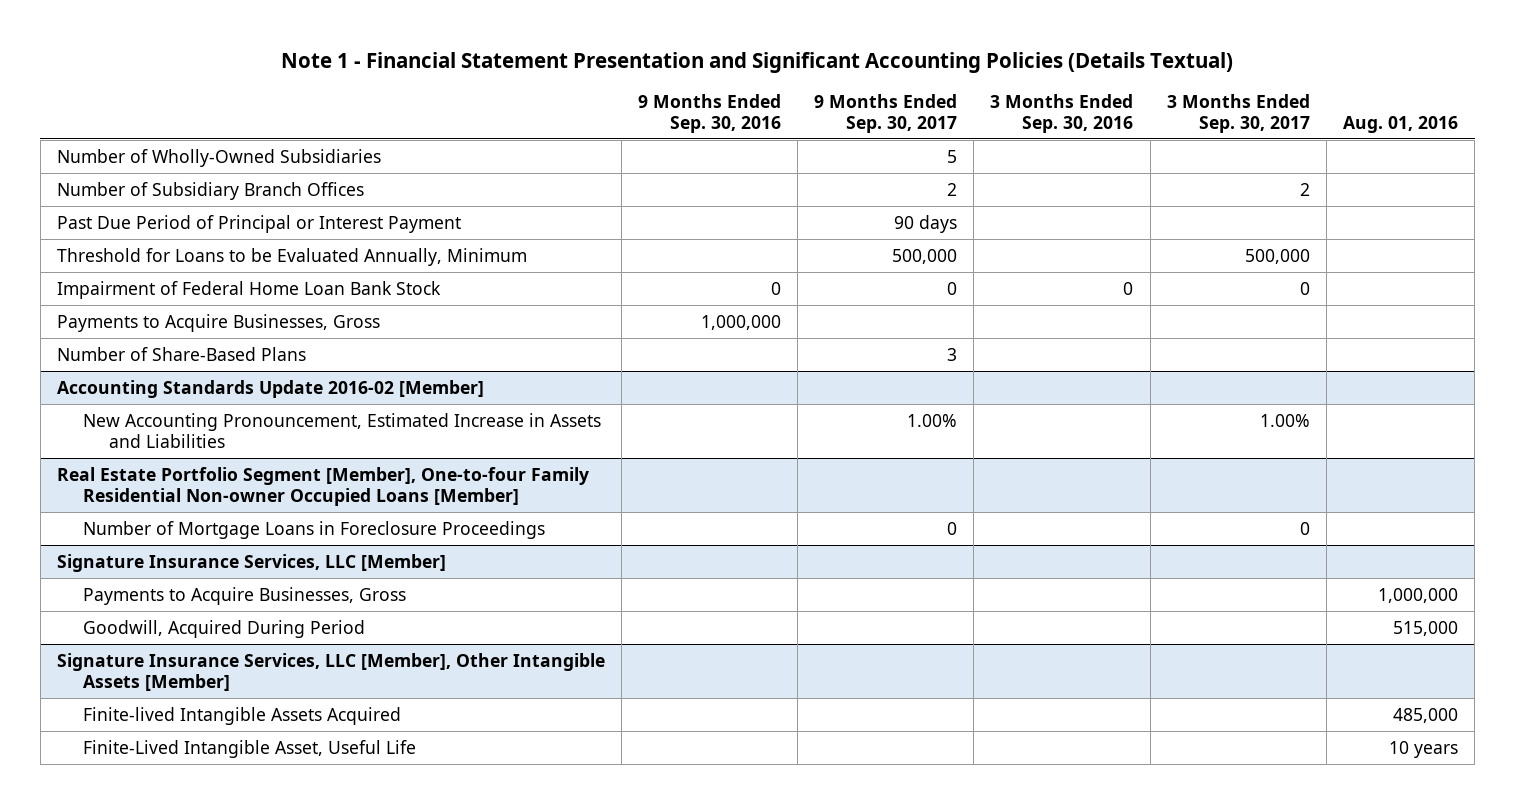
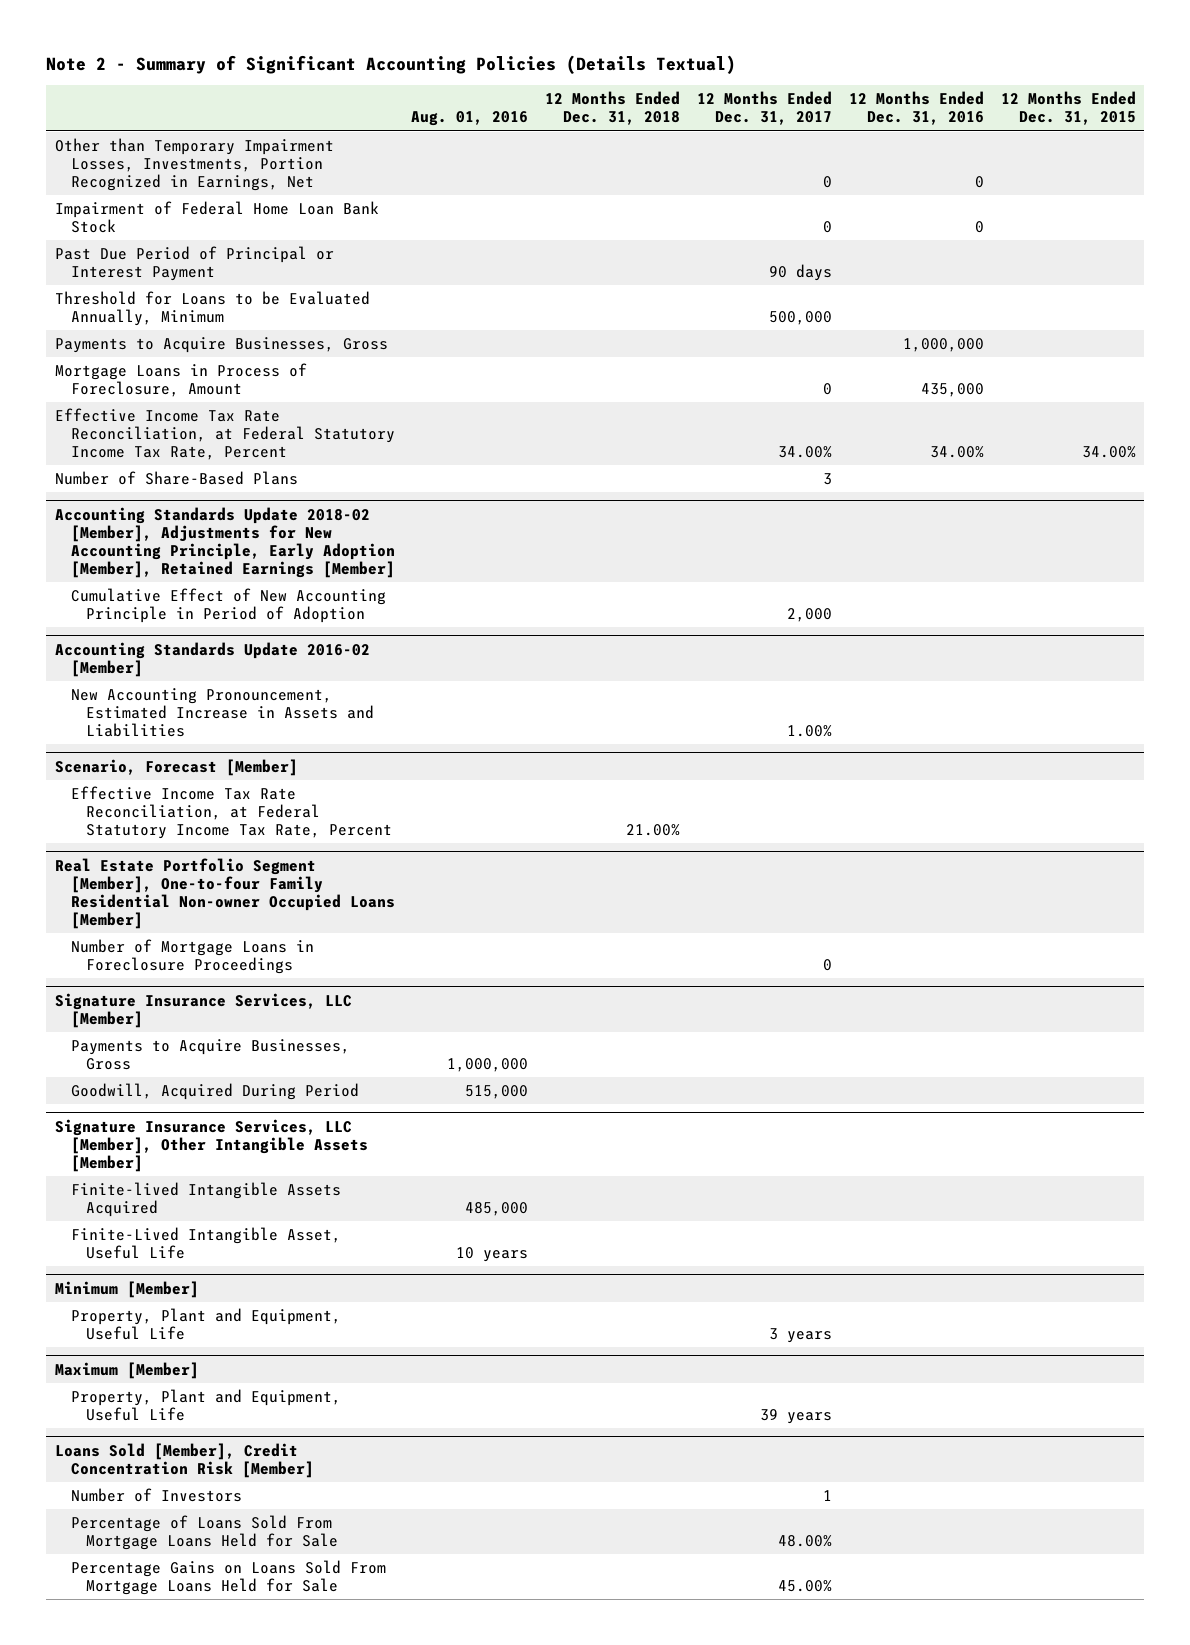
- Note 1 - Financial Statement Presentation and Significant Accounting Policies (Details Textual)
+ Note 2 - Summary of Significant Accounting Policies (Details Textual)
- | 9 Months Ended Sep. 30, 2016 | 9 Months Ended Sep. 30, 2017 | 3 Months Ended Sep. 30, 2016 | 3 Months Ended Sep. 30, 2017 | Aug. 01, 2016
+ | Aug. 01, 2016 | 12 Months Ended Dec. 31, 2018 | 12 Months Ended Dec. 31, 2017 | 12 Months Ended Dec. 31, 2016 | 12 Months Ended Dec. 31, 2015
- Number of Wholly-Owned Subsidiaries | | 5 | | |
- Number of Subsidiary Branch Offices | | 2 | | 2 |
+ Other than Temporary Impairment Losses, Investments, Portion Recognized in Earnings, Net | | | 0 | 0 |
moved up: Impairment of Federal Home Loan Bank Stock | | | 0 | 0 |
+ Mortgage Loans in Process of Foreclosure, Amount | | | 0 | 435,000 |
+ Effective Income Tax Rate Reconciliation, at Federal Statutory Income Tax Rate, Percent | | | 34.00% | 34.00% | 34.00%
+ Accounting Standards Update 2018-02 [Member], Adjustments for New Accounting Principle, Early Adoption [Member], Retained Earnings [Member]
+ Cumulative Effect of New Accounting Principle in Period of Adoption | | | 2,000 | |
+ Scenario, Forecast [Member]
+ Effective Income Tax Rate Reconciliation, at Federal Statutory Income Tax Rate, Percent | | 21.00% | | |
+ Minimum [Member]
+ Property, Plant and Equipment, Useful Life | | | 3 years | |
+ Maximum [Member]
+ Property, Plant and Equipment, Useful Life | | | 39 years | |
+ Loans Sold [Member], Credit Concentration Risk [Member]
+ Number of Investors | | | 1 | |
+ Percentage of Loans Sold From Mortgage Loans Held for Sale | | | 48.00% | |
+ Percentage Gains on Loans Sold From Mortgage Loans Held for Sale | | | 45.00% | |

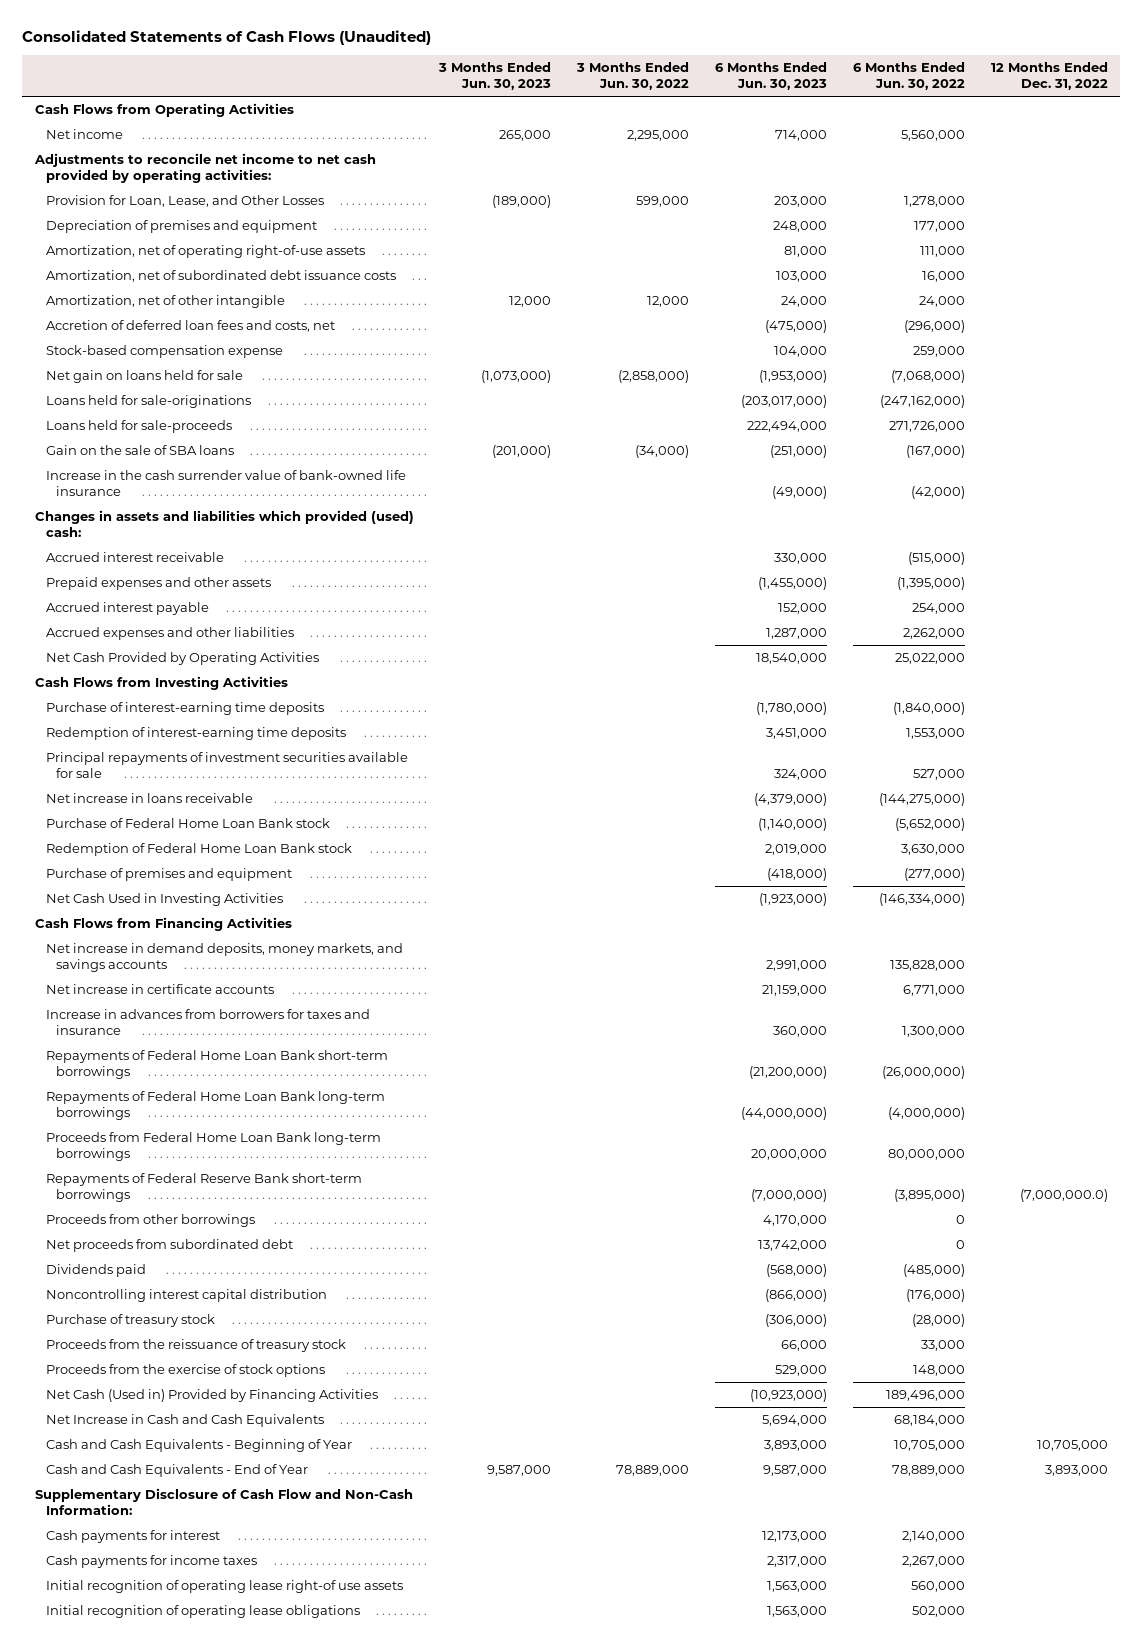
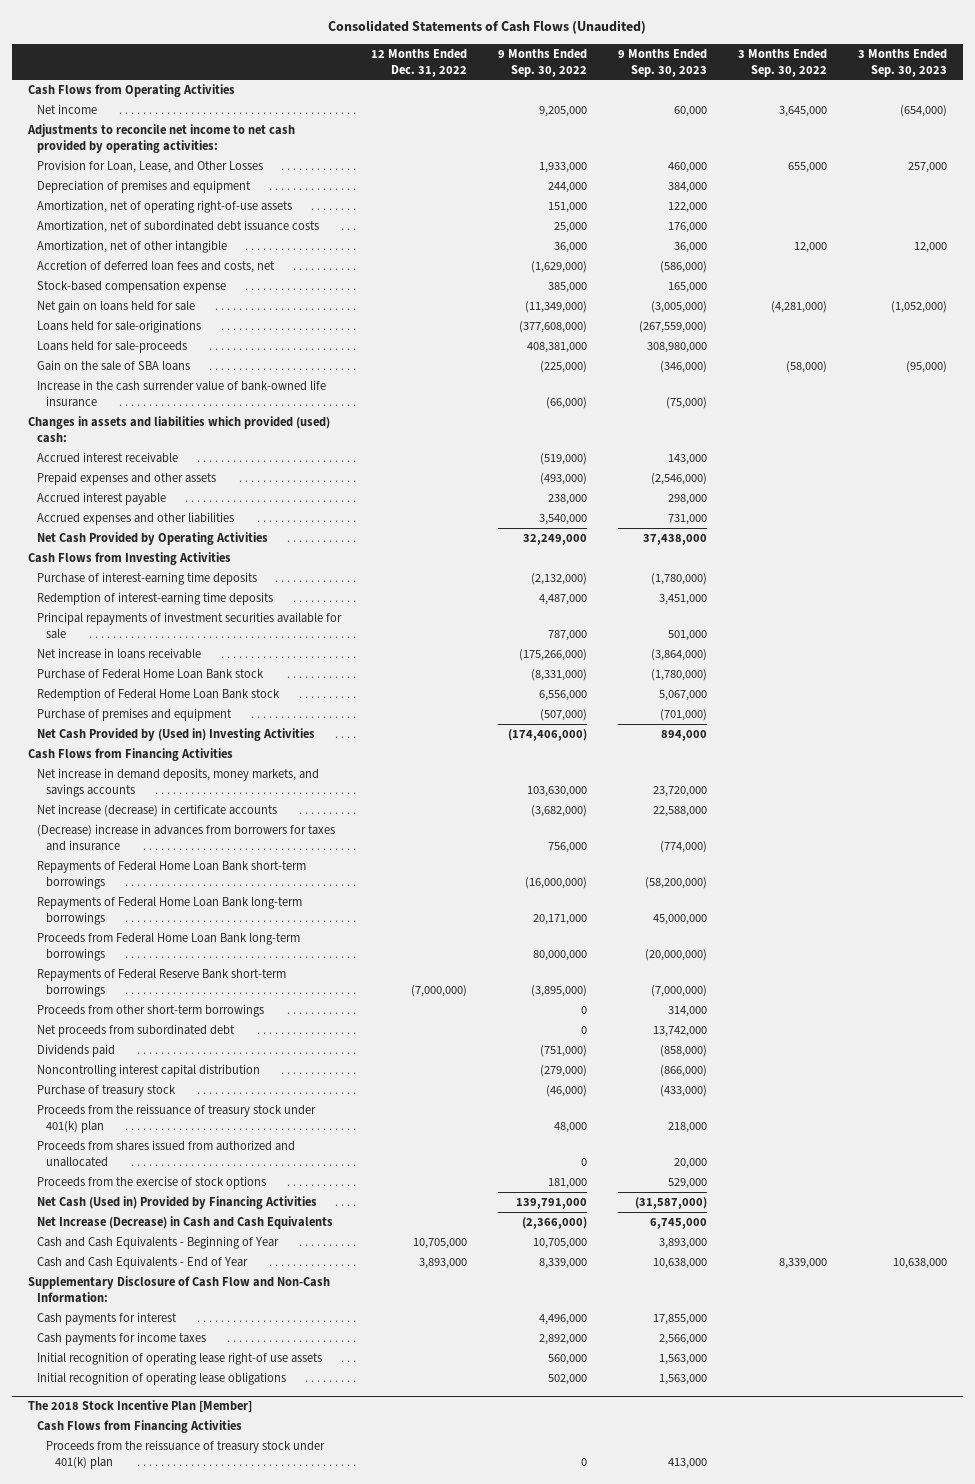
- | 3 Months Ended Jun. 30, 2023 | 3 Months Ended Jun. 30, 2022 | 6 Months Ended Jun. 30, 2023 | 6 Months Ended Jun. 30, 2022 | 12 Months Ended Dec. 31, 2022
+ | 12 Months Ended Dec. 31, 2022 | 9 Months Ended Sep. 30, 2022 | 9 Months Ended Sep. 30, 2023 | 3 Months Ended Sep. 30, 2022 | 3 Months Ended Sep. 30, 2023
- Net Cash Used in Investing Activities | | | (1,923,000) | (146,334,000) |
+ Net Cash Provided by (Used in) Investing Activities | | (174,406,000) | 894,000 | |
- Net increase in certificate accounts | | | 21,159,000 | 6,771,000 |
- Increase in advances from borrowers for taxes and insurance | | | 360,000 | 1,300,000 |
+ Net increase (decrease) in certificate accounts | | (3,682,000) | 22,588,000 | |
+ (Decrease) increase in advances from borrowers for taxes and insurance | | 756,000 | (774,000) | |
- Repayments of Federal Reserve Bank short-term borrowings | | | (7,000,000) | (3,895,000) | (7,000,000.0)
- Proceeds from other borrowings | | | 4,170,000 | 0 |
+ Repayments of Federal Reserve Bank short-term borrowings | (7,000,000) | (3,895,000) | (7,000,000) | |
+ Proceeds from other short-term borrowings | | 0 | 314,000 | |
- Proceeds from the reissuance of treasury stock | | | 66,000 | 33,000 |
+ Proceeds from the reissuance of treasury stock under 401(k) plan | | 48,000 | 218,000 | |
+ Proceeds from shares issued from authorized and unallocated | | 0 | 20,000 | |
- Net Increase in Cash and Cash Equivalents | | | 5,694,000 | 68,184,000 |
+ Net Increase (Decrease) in Cash and Cash Equivalents | | (2,366,000) | 6,745,000 | |
+ The 2018 Stock Incentive Plan [Member]
+ Cash Flows from Financing Activities
+ Proceeds from the reissuance of treasury stock under 401(k) plan | | 0 | 413,000 | |

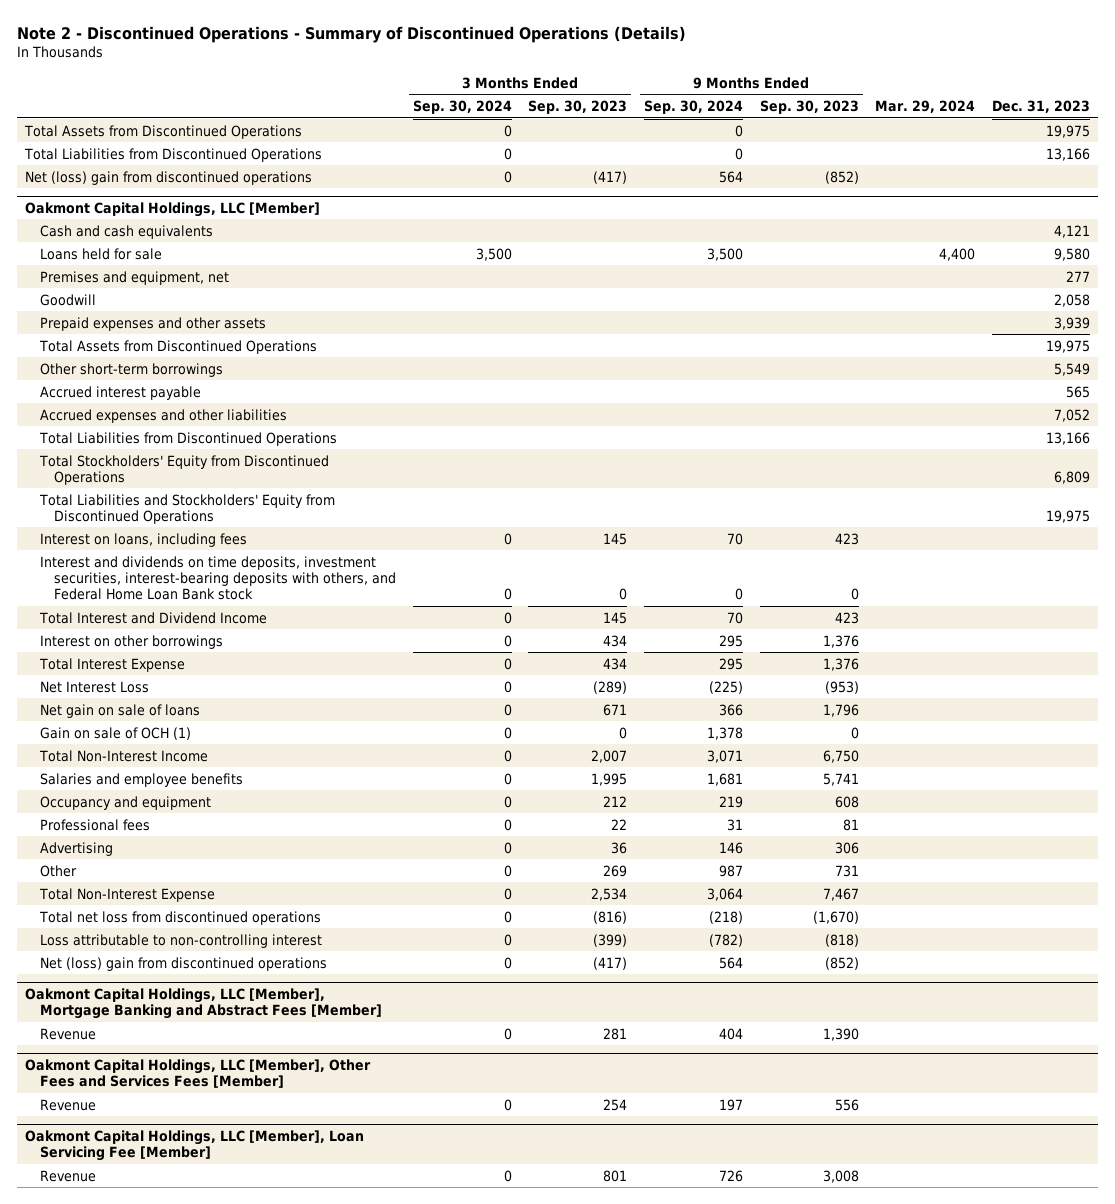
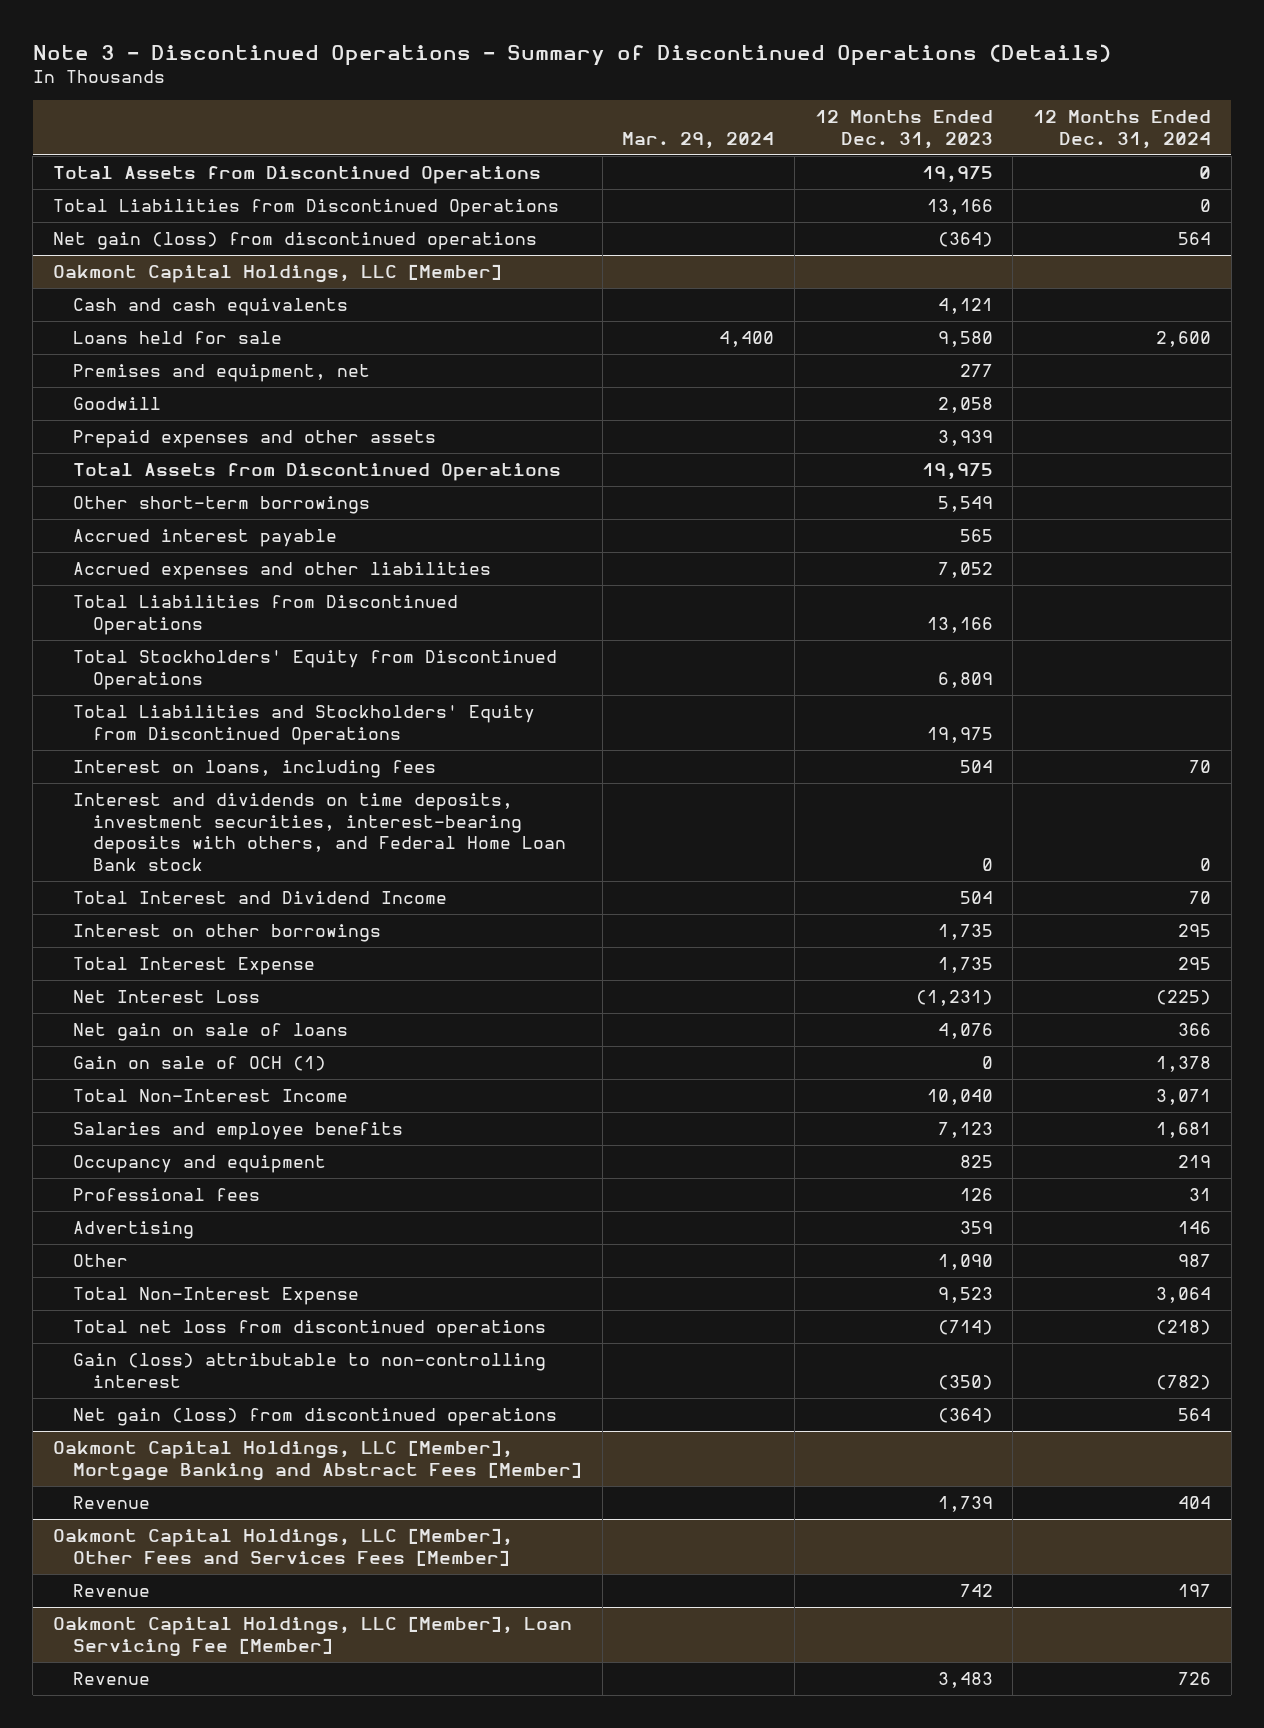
- Note 2 - Discontinued Operations - Summary of Discontinued Operations (Details)
+ Note 3 - Discontinued Operations - Summary of Discontinued Operations (Details)
- | 3 Months Ended Sep. 30, 2024 | 3 Months Ended Sep. 30, 2023 | 9 Months Ended Sep. 30, 2024 | 9 Months Ended Sep. 30, 2023 | Mar. 29, 2024 | Dec. 31, 2023
+ | Mar. 29, 2024 | 12 Months Ended Dec. 31, 2023 | 12 Months Ended Dec. 31, 2024
- Net (loss) gain from discontinued operations | 0 | (417) | 564 | (852) | |
+ Net gain (loss) from discontinued operations | | (364) | 564
@ Oakmont Capital Holdings, LLC [Member]
- Loss attributable to non-controlling interest | 0 | (399) | (782) | (818) | |
- Net (loss) gain from discontinued operations | 0 | (417) | 564 | (852) | |
+ Gain (loss) attributable to non-controlling interest | | (350) | (782)
+ Net gain (loss) from discontinued operations | | (364) | 564

